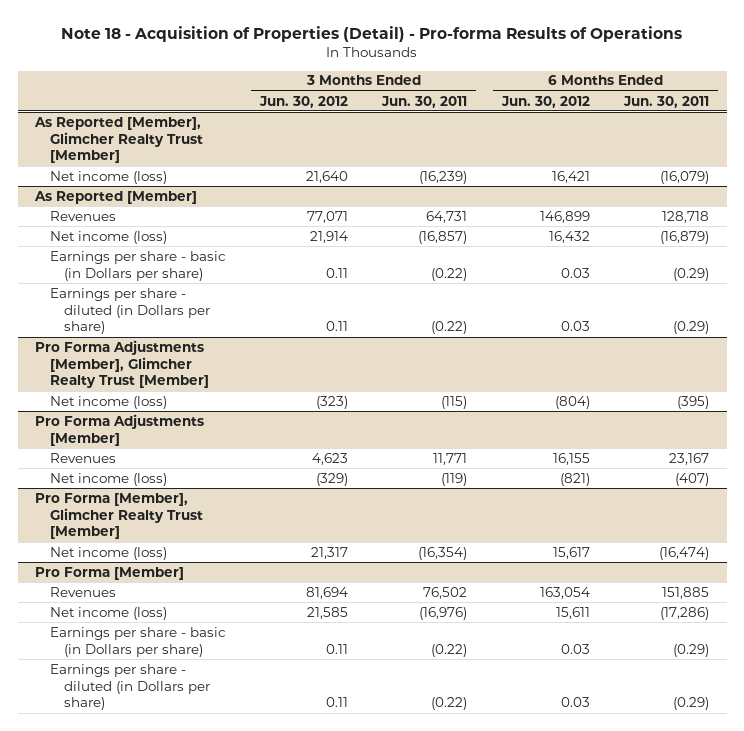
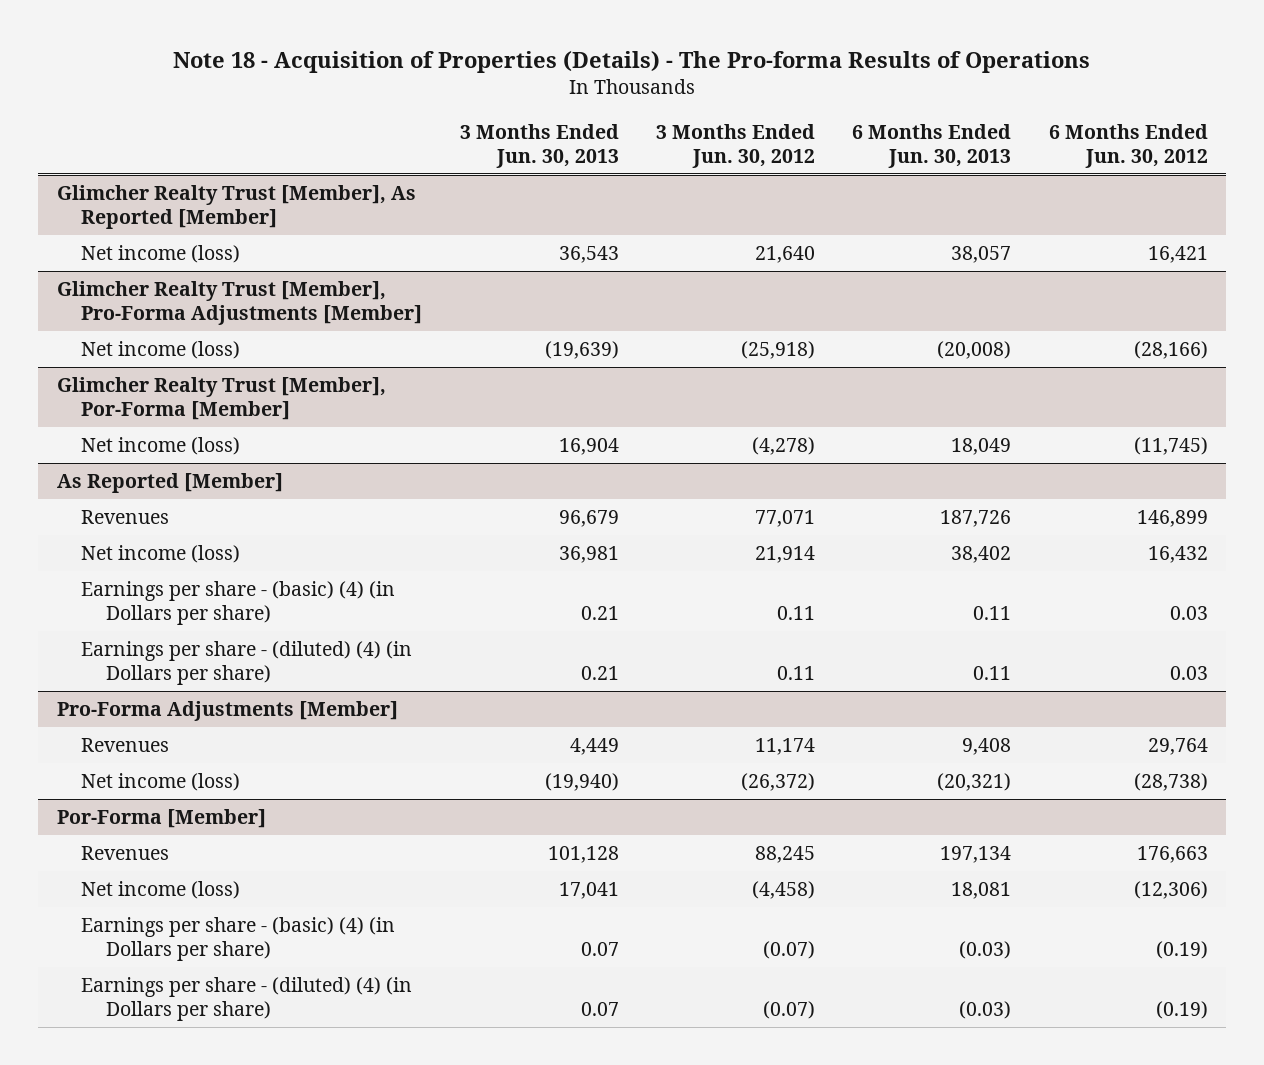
- Note 18 - Acquisition of Properties (Detail) - Pro-forma Results of Operations
+ Note 18 - Acquisition of Properties (Details) - The Pro-forma Results of Operations
- | 3 Months Ended Jun. 30, 2012 | 3 Months Ended Jun. 30, 2011 | 6 Months Ended Jun. 30, 2012 | 6 Months Ended Jun. 30, 2011
+ | 3 Months Ended Jun. 30, 2013 | 3 Months Ended Jun. 30, 2012 | 6 Months Ended Jun. 30, 2013 | 6 Months Ended Jun. 30, 2012
- As Reported [Member], Glimcher Realty Trust [Member]
+ Glimcher Realty Trust [Member], As Reported [Member]
+ Glimcher Realty Trust [Member], Pro-Forma Adjustments [Member]
+ Net income (loss) | (19,639) | (25,918) | (20,008) | (28,166)
+ Glimcher Realty Trust [Member], Por-Forma [Member]
+ Net income (loss) | 16,904 | (4,278) | 18,049 | (11,745)
@ As Reported [Member]
- Earnings per share - basic (in Dollars per share) | 0.11 | (0.22) | 0.03 | (0.29)
- Earnings per share - diluted (in Dollars per share) | 0.11 | (0.22) | 0.03 | (0.29)
- Pro Forma Adjustments [Member], Glimcher Realty Trust [Member]
- Net income (loss) | (323) | (115) | (804) | (395)
- Pro Forma Adjustments [Member]
- Revenues | 4,623 | 11,771 | 16,155 | 23,167
- Net income (loss) | (329) | (119) | (821) | (407)
- Pro Forma [Member], Glimcher Realty Trust [Member]
- Net income (loss) | 21,317 | (16,354) | 15,617 | (16,474)
- Pro Forma [Member]
- Revenues | 81,694 | 76,502 | 163,054 | 151,885
- Net income (loss) | 21,585 | (16,976) | 15,611 | (17,286)
- Earnings per share - basic (in Dollars per share) | 0.11 | (0.22) | 0.03 | (0.29)
- Earnings per share - diluted (in Dollars per share) | 0.11 | (0.22) | 0.03 | (0.29)
@ As Reported [Member]
+ Earnings per share - (basic) (4) (in Dollars per share) | 0.21 | 0.11 | 0.11 | 0.03
+ Earnings per share - (diluted) (4) (in Dollars per share) | 0.21 | 0.11 | 0.11 | 0.03
+ Pro-Forma Adjustments [Member]
+ Revenues | 4,449 | 11,174 | 9,408 | 29,764
+ Net income (loss) | (19,940) | (26,372) | (20,321) | (28,738)
+ Por-Forma [Member]
+ Revenues | 101,128 | 88,245 | 197,134 | 176,663
+ Net income (loss) | 17,041 | (4,458) | 18,081 | (12,306)
+ Earnings per share - (basic) (4) (in Dollars per share) | 0.07 | (0.07) | (0.03) | (0.19)
+ Earnings per share - (diluted) (4) (in Dollars per share) | 0.07 | (0.07) | (0.03) | (0.19)

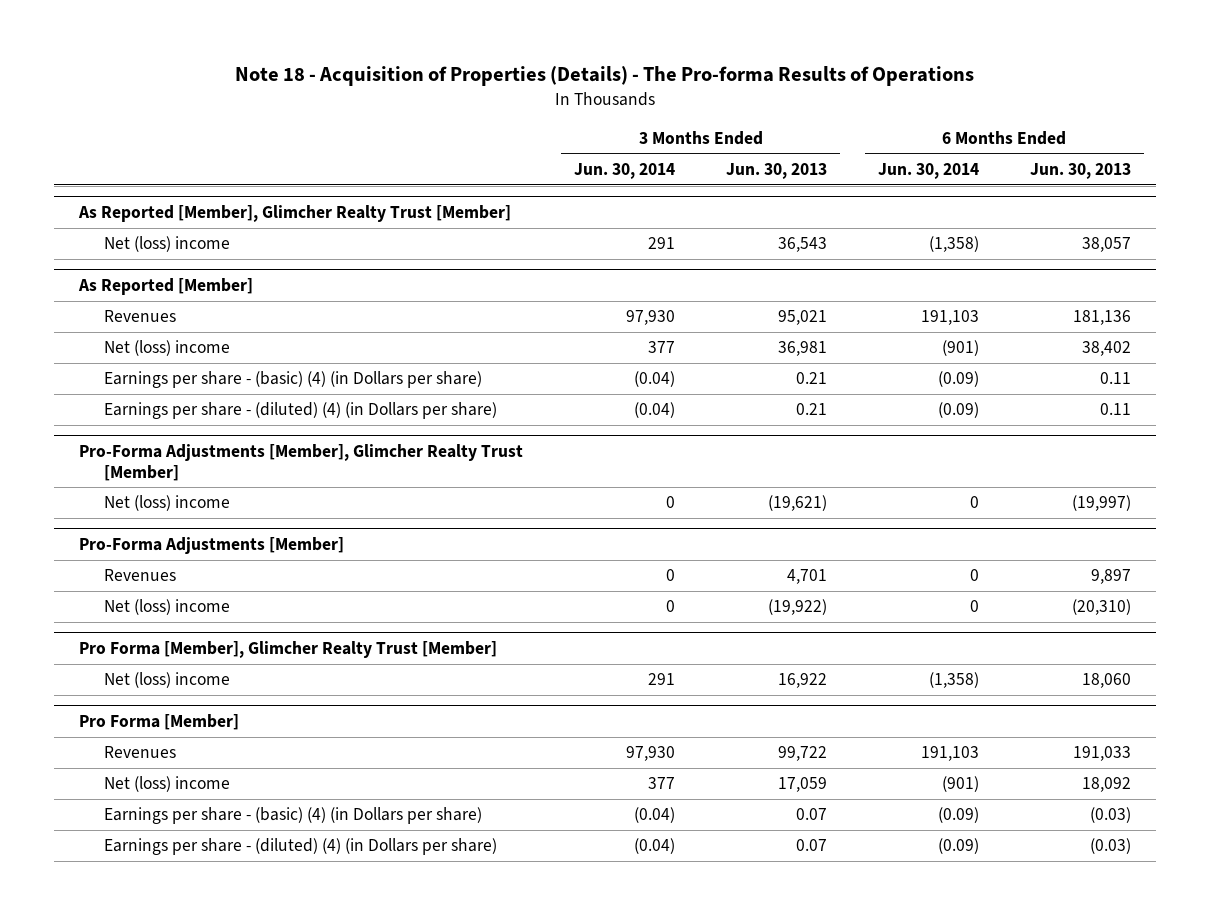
- | 3 Months Ended Jun. 30, 2013 | 3 Months Ended Jun. 30, 2012 | 6 Months Ended Jun. 30, 2013 | 6 Months Ended Jun. 30, 2012
+ | 3 Months Ended Jun. 30, 2014 | 3 Months Ended Jun. 30, 2013 | 6 Months Ended Jun. 30, 2014 | 6 Months Ended Jun. 30, 2013
- Glimcher Realty Trust [Member], As Reported [Member]
- Net income (loss) | 36,543 | 21,640 | 38,057 | 16,421
- Glimcher Realty Trust [Member], Pro-Forma Adjustments [Member]
- Net income (loss) | (19,639) | (25,918) | (20,008) | (28,166)
- Glimcher Realty Trust [Member], Por-Forma [Member]
- Net income (loss) | 16,904 | (4,278) | 18,049 | (11,745)
+ As Reported [Member], Glimcher Realty Trust [Member]
+ Net (loss) income | 291 | 36,543 | (1,358) | 38,057
@ As Reported [Member]
- Revenues | 96,679 | 77,071 | 187,726 | 146,899
- Net income (loss) | 36,981 | 21,914 | 38,402 | 16,432
+ Revenues | 97,930 | 95,021 | 191,103 | 181,136
+ Net (loss) income | 377 | 36,981 | (901) | 38,402
+ Pro-Forma Adjustments [Member], Glimcher Realty Trust [Member]
+ Net (loss) income | 0 | (19,621) | 0 | (19,997)
@ Pro-Forma Adjustments [Member]
- Revenues | 4,449 | 11,174 | 9,408 | 29,764
- Net income (loss) | (19,940) | (26,372) | (20,321) | (28,738)
- Por-Forma [Member]
- Revenues | 101,128 | 88,245 | 197,134 | 176,663
- Net income (loss) | 17,041 | (4,458) | 18,081 | (12,306)
@ Pro-Forma Adjustments [Member]
+ Revenues | 0 | 4,701 | 0 | 9,897
+ Net (loss) income | 0 | (19,922) | 0 | (20,310)
+ Pro Forma [Member], Glimcher Realty Trust [Member]
+ Net (loss) income | 291 | 16,922 | (1,358) | 18,060
+ Pro Forma [Member]
+ Revenues | 97,930 | 99,722 | 191,103 | 191,033
+ Net (loss) income | 377 | 17,059 | (901) | 18,092

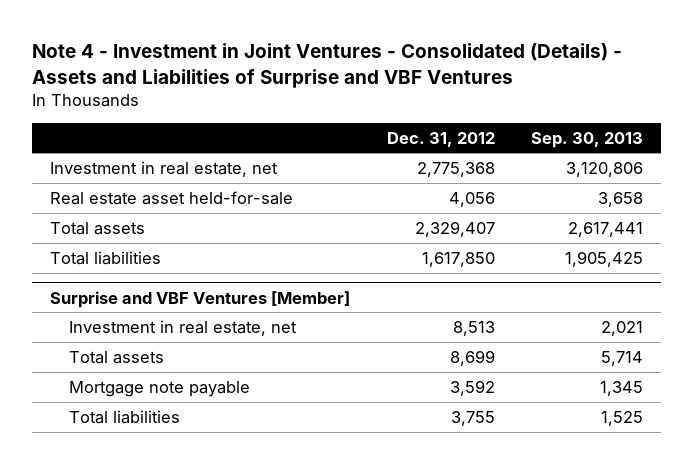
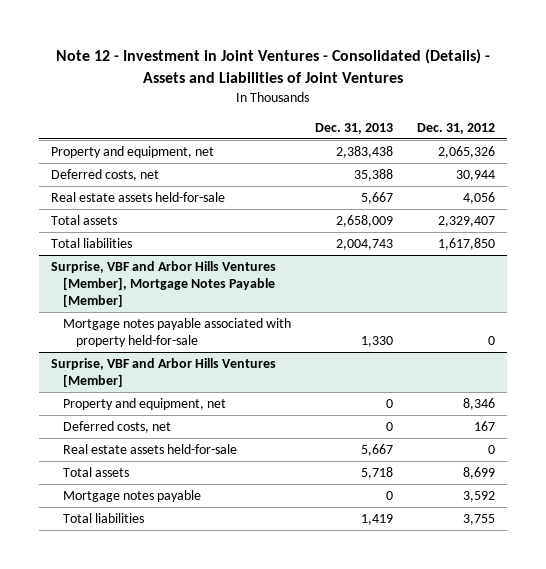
- Note 4 - Investment in Joint Ventures - Consolidated (Details) - Assets and Liabilities of Surprise and VBF Ventures
+ Note 12 - Investment in Joint Ventures - Consolidated (Details) - Assets and Liabilities of Joint Ventures
- | Dec. 31, 2012 | Sep. 30, 2013
+ | Dec. 31, 2013 | Dec. 31, 2012
- Investment in real estate, net | 2,775,368 | 3,120,806
- Real estate asset held-for-sale | 4,056 | 3,658
+ Property and equipment, net | 2,383,438 | 2,065,326
+ Deferred costs, net | 35,388 | 30,944
+ Real estate assets held-for-sale | 5,667 | 4,056
- Surprise and VBF Ventures [Member]
- Investment in real estate, net | 8,513 | 2,021
+ Surprise, VBF and Arbor Hills Ventures [Member], Mortgage Notes Payable [Member]
+ Mortgage notes payable associated with property held-for-sale | 1,330 | 0
+ Surprise, VBF and Arbor Hills Ventures [Member]
+ Property and equipment, net | 0 | 8,346
+ Deferred costs, net | 0 | 167
+ Real estate assets held-for-sale | 5,667 | 0
- Mortgage note payable | 3,592 | 1,345
+ Mortgage notes payable | 0 | 3,592

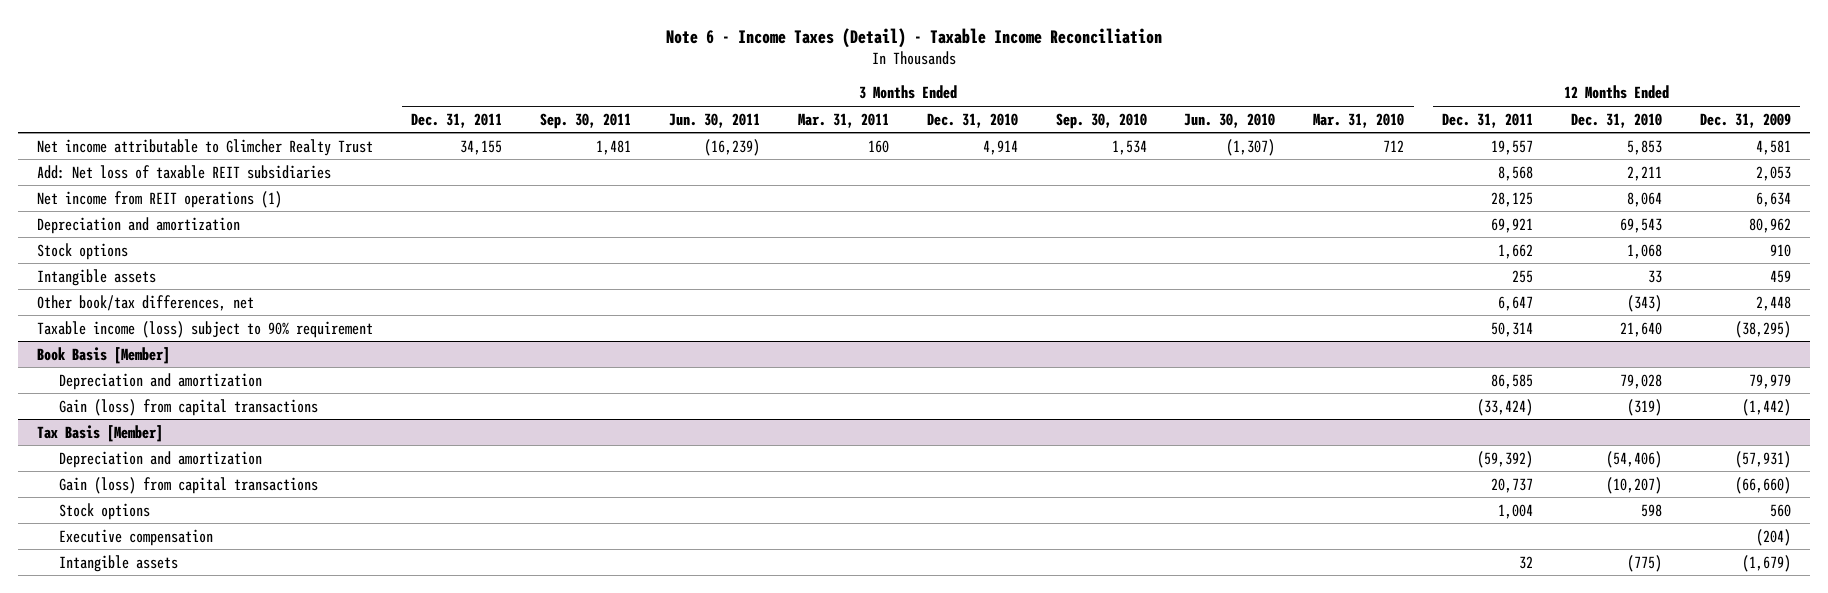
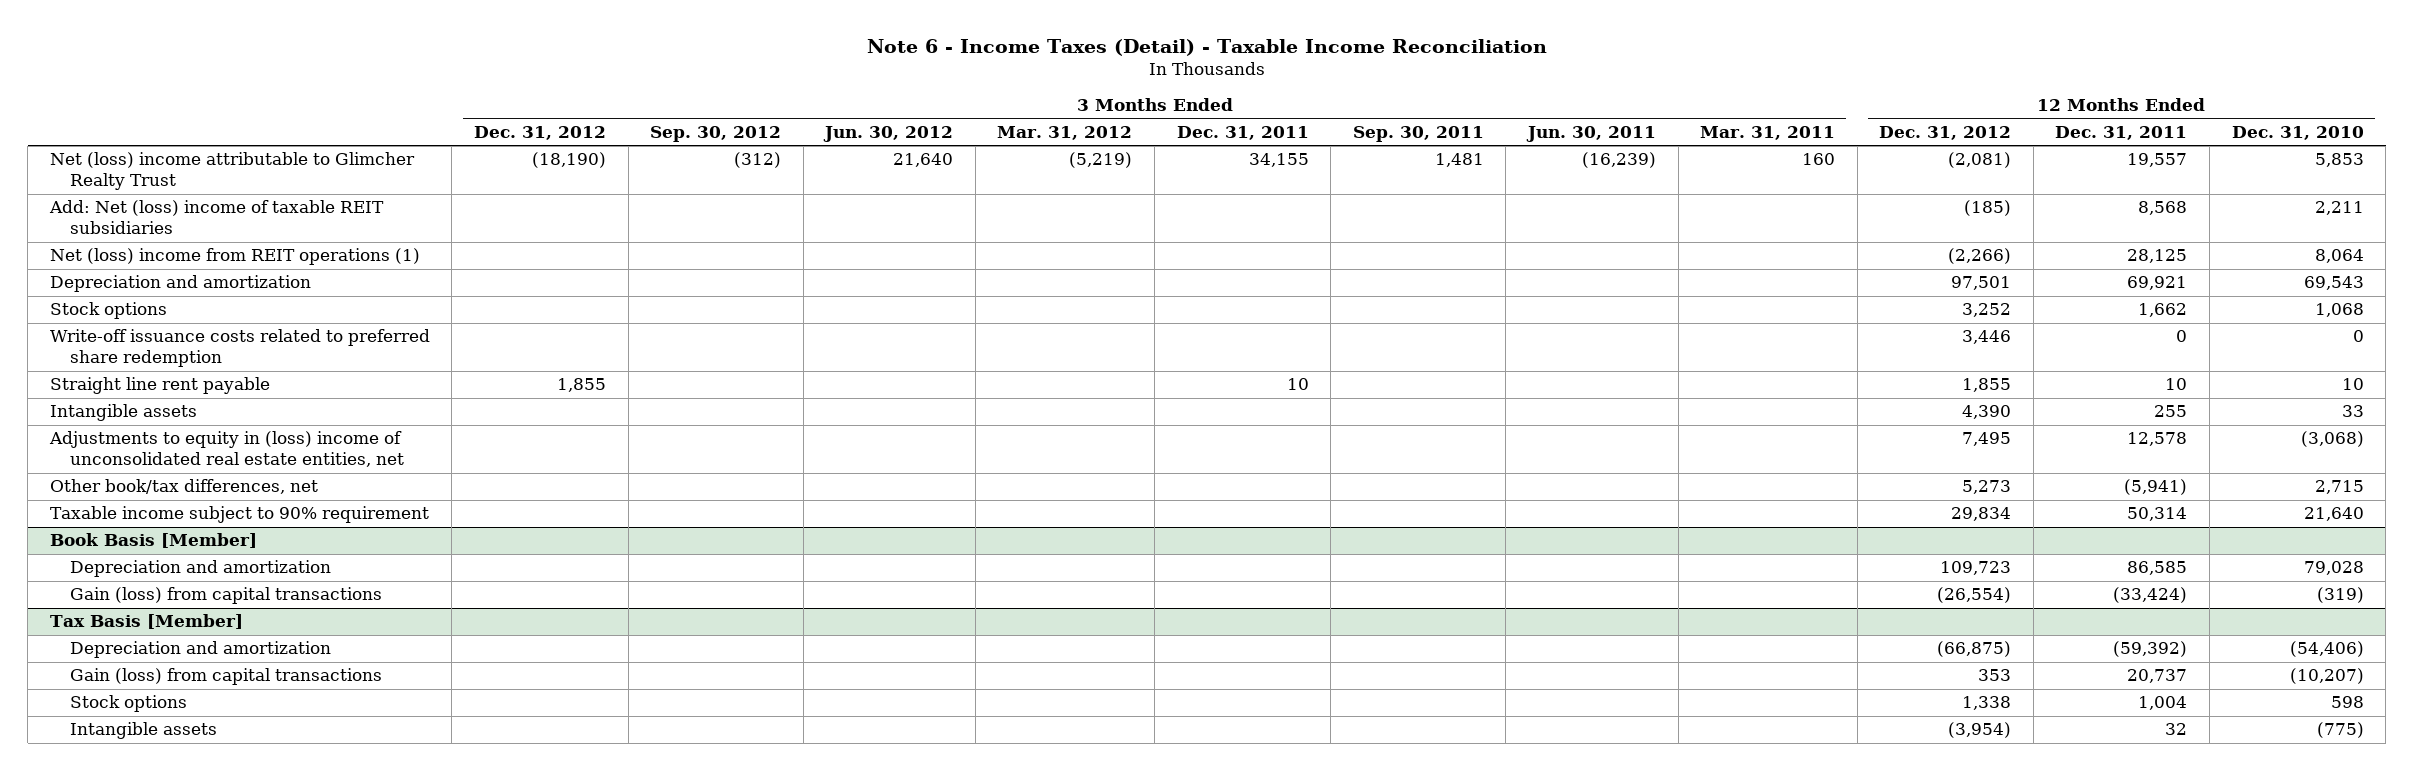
- | 3 Months Ended Dec. 31, 2011 | 3 Months Ended Sep. 30, 2011 | 3 Months Ended Jun. 30, 2011 | 3 Months Ended Mar. 31, 2011 | 3 Months Ended Dec. 31, 2010 | 3 Months Ended Sep. 30, 2010 | 3 Months Ended Jun. 30, 2010 | 3 Months Ended Mar. 31, 2010 | 12 Months Ended Dec. 31, 2011 | 12 Months Ended Dec. 31, 2010 | 12 Months Ended Dec. 31, 2009
+ | 3 Months Ended Dec. 31, 2012 | 3 Months Ended Sep. 30, 2012 | 3 Months Ended Jun. 30, 2012 | 3 Months Ended Mar. 31, 2012 | 3 Months Ended Dec. 31, 2011 | 3 Months Ended Sep. 30, 2011 | 3 Months Ended Jun. 30, 2011 | 3 Months Ended Mar. 31, 2011 | 12 Months Ended Dec. 31, 2012 | 12 Months Ended Dec. 31, 2011 | 12 Months Ended Dec. 31, 2010
- Net income attributable to Glimcher Realty Trust | 34,155 | 1,481 | (16,239) | 160 | 4,914 | 1,534 | (1,307) | 712 | 19,557 | 5,853 | 4,581
- Add: Net loss of taxable REIT subsidiaries | | | | | | | | | 8,568 | 2,211 | 2,053
- Net income from REIT operations (1) | | | | | | | | | 28,125 | 8,064 | 6,634
+ Net (loss) income attributable to Glimcher Realty Trust | (18,190) | (312) | 21,640 | (5,219) | 34,155 | 1,481 | (16,239) | 160 | (2,081) | 19,557 | 5,853
+ Add: Net (loss) income of taxable REIT subsidiaries | | | | | | | | | (185) | 8,568 | 2,211
+ Net (loss) income from REIT operations (1) | | | | | | | | | (2,266) | 28,125 | 8,064
+ Write-off issuance costs related to preferred share redemption | | | | | | | | | 3,446 | 0 | 0
+ Straight line rent payable | 1,855 | | | | 10 | | | | 1,855 | 10 | 10
- Other book/tax differences, net | | | | | | | | | 6,647 | (343) | 2,448
- Taxable income (loss) subject to 90% requirement | | | | | | | | | 50,314 | 21,640 | (38,295)
+ Adjustments to equity in (loss) income of unconsolidated real estate entities, net | | | | | | | | | 7,495 | 12,578 | (3,068)
+ Other book/tax differences, net | | | | | | | | | 5,273 | (5,941) | 2,715
+ Taxable income subject to 90% requirement | | | | | | | | | 29,834 | 50,314 | 21,640
@ Tax Basis [Member]
- Executive compensation | | | | | | | | | | | (204)

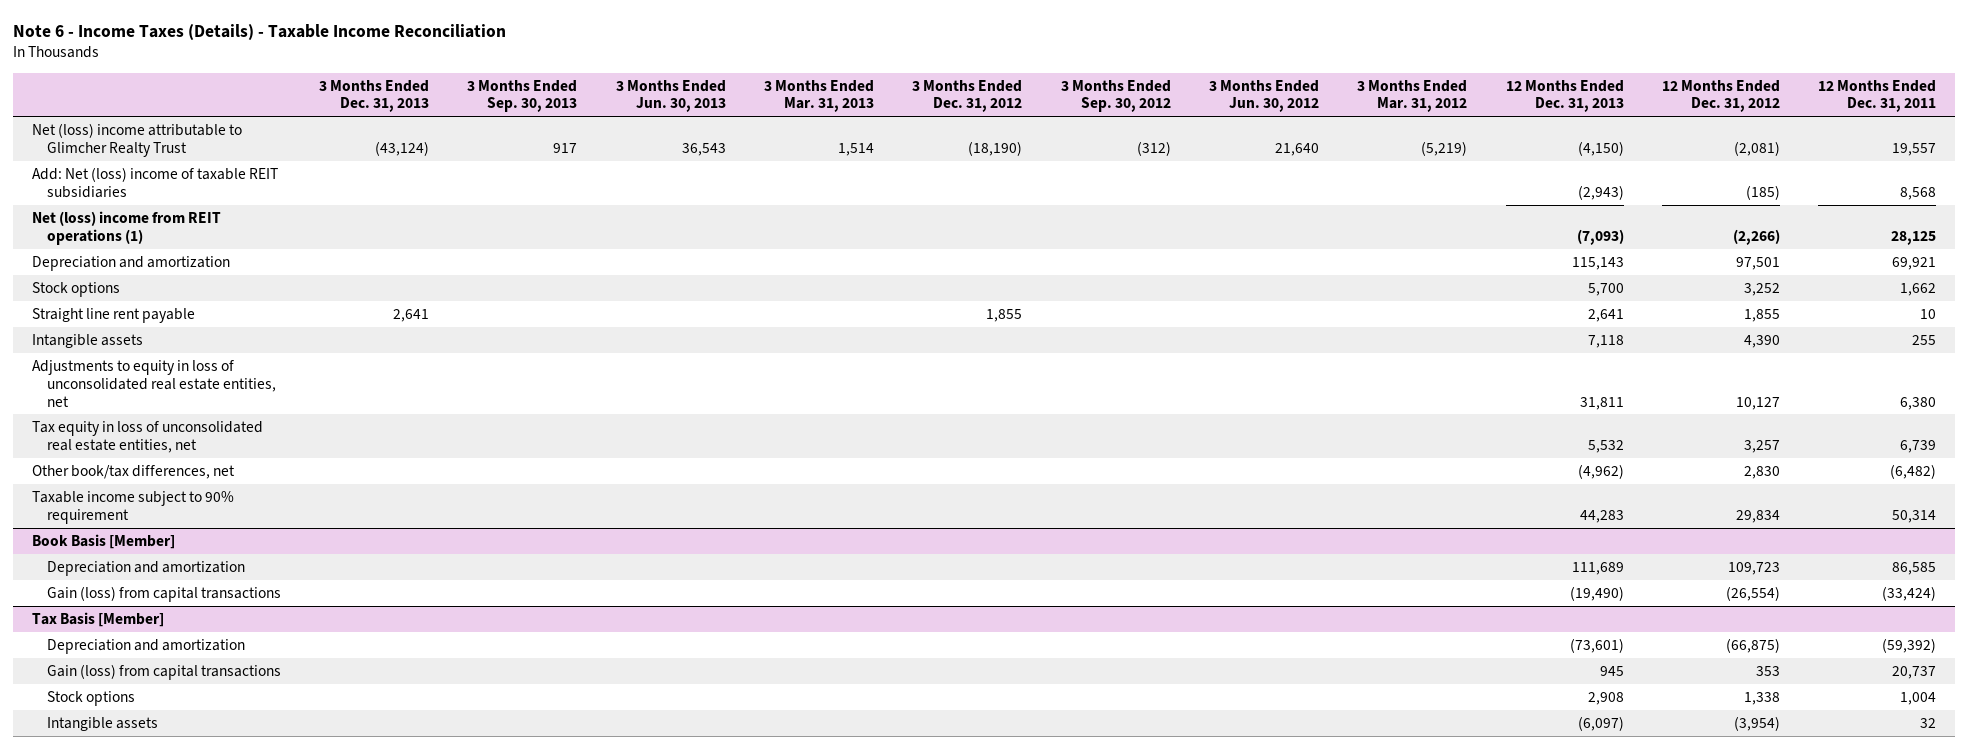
- Note 6 - Income Taxes (Detail) - Taxable Income Reconciliation
+ Note 6 - Income Taxes (Details) - Taxable Income Reconciliation
- | 3 Months Ended Dec. 31, 2012 | 3 Months Ended Sep. 30, 2012 | 3 Months Ended Jun. 30, 2012 | 3 Months Ended Mar. 31, 2012 | 3 Months Ended Dec. 31, 2011 | 3 Months Ended Sep. 30, 2011 | 3 Months Ended Jun. 30, 2011 | 3 Months Ended Mar. 31, 2011 | 12 Months Ended Dec. 31, 2012 | 12 Months Ended Dec. 31, 2011 | 12 Months Ended Dec. 31, 2010
+ | 3 Months Ended Dec. 31, 2013 | 3 Months Ended Sep. 30, 2013 | 3 Months Ended Jun. 30, 2013 | 3 Months Ended Mar. 31, 2013 | 3 Months Ended Dec. 31, 2012 | 3 Months Ended Sep. 30, 2012 | 3 Months Ended Jun. 30, 2012 | 3 Months Ended Mar. 31, 2012 | 12 Months Ended Dec. 31, 2013 | 12 Months Ended Dec. 31, 2012 | 12 Months Ended Dec. 31, 2011
- Write-off issuance costs related to preferred share redemption | | | | | | | | | 3,446 | 0 | 0
- Adjustments to equity in (loss) income of unconsolidated real estate entities, net | | | | | | | | | 7,495 | 12,578 | (3,068)
- Other book/tax differences, net | | | | | | | | | 5,273 | (5,941) | 2,715
+ Adjustments to equity in loss of unconsolidated real estate entities, net | | | | | | | | | 31,811 | 10,127 | 6,380
+ Tax equity in loss of unconsolidated real estate entities, net | | | | | | | | | 5,532 | 3,257 | 6,739
+ Other book/tax differences, net | | | | | | | | | (4,962) | 2,830 | (6,482)

